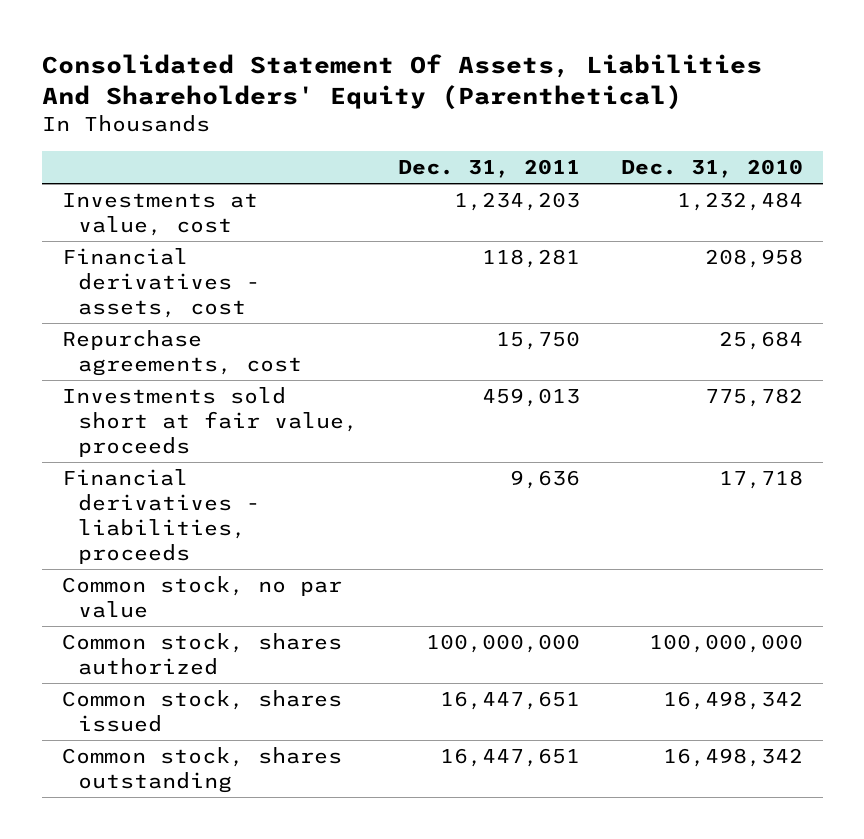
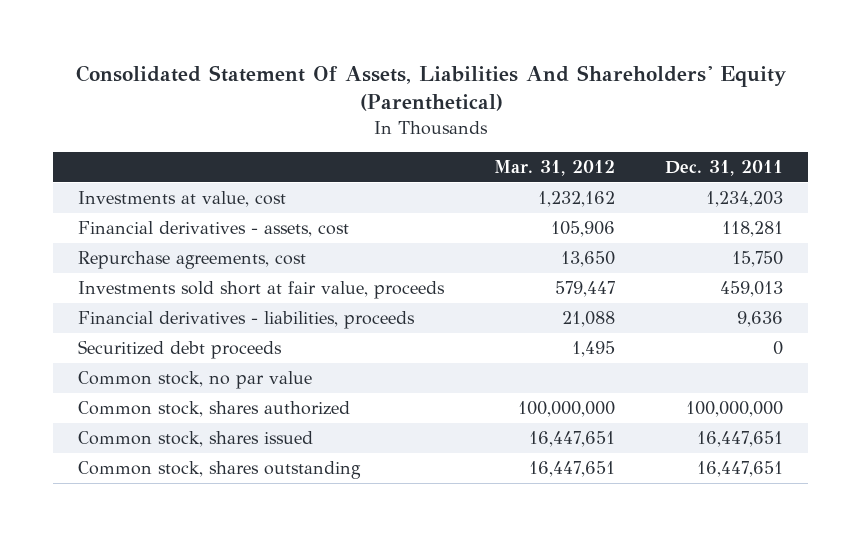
- | Dec. 31, 2011 | Dec. 31, 2010
+ | Mar. 31, 2012 | Dec. 31, 2011
+ Securitized debt proceeds | 1,495 | 0

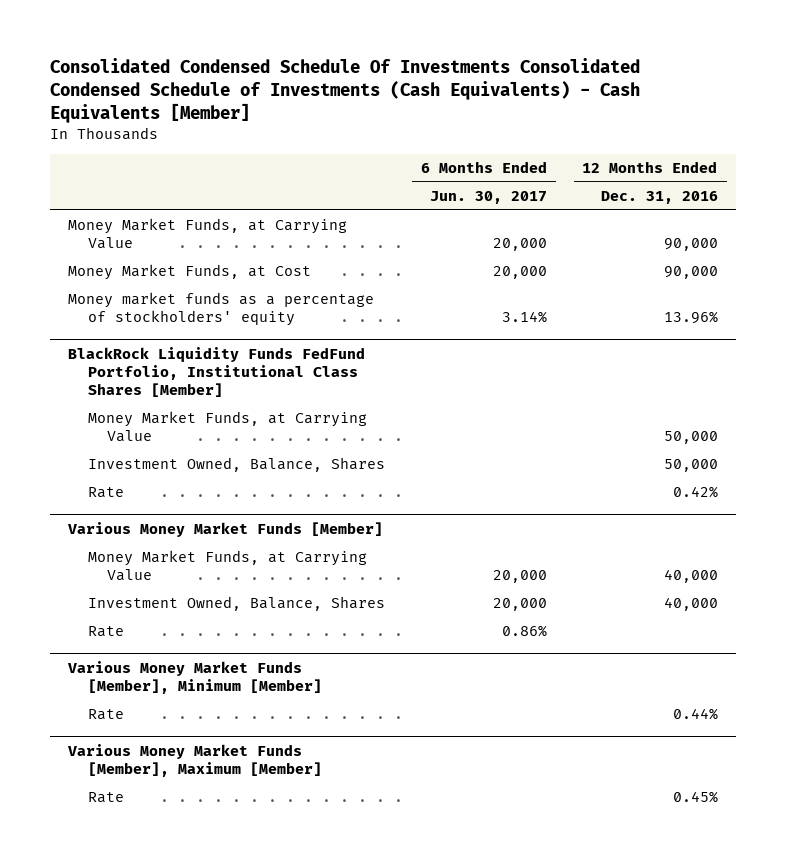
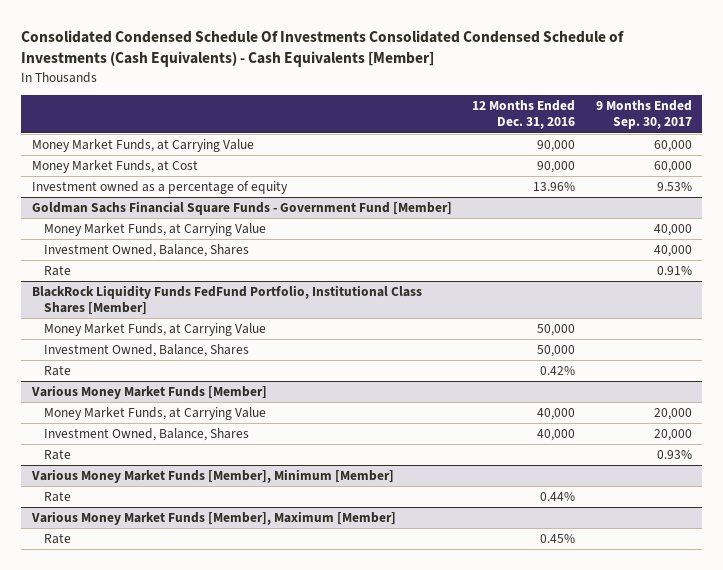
- | 6 Months Ended Jun. 30, 2017 | 12 Months Ended Dec. 31, 2016
+ | 12 Months Ended Dec. 31, 2016 | 9 Months Ended Sep. 30, 2017
- Money market funds as a percentage of stockholders' equity | 3.14% | 13.96%
+ Investment owned as a percentage of equity | 13.96% | 9.53%
+ Goldman Sachs Financial Square Funds - Government Fund [Member]
+ Money Market Funds, at Carrying Value | | 40,000
+ Investment Owned, Balance, Shares | | 40,000
+ Rate | | 0.91%

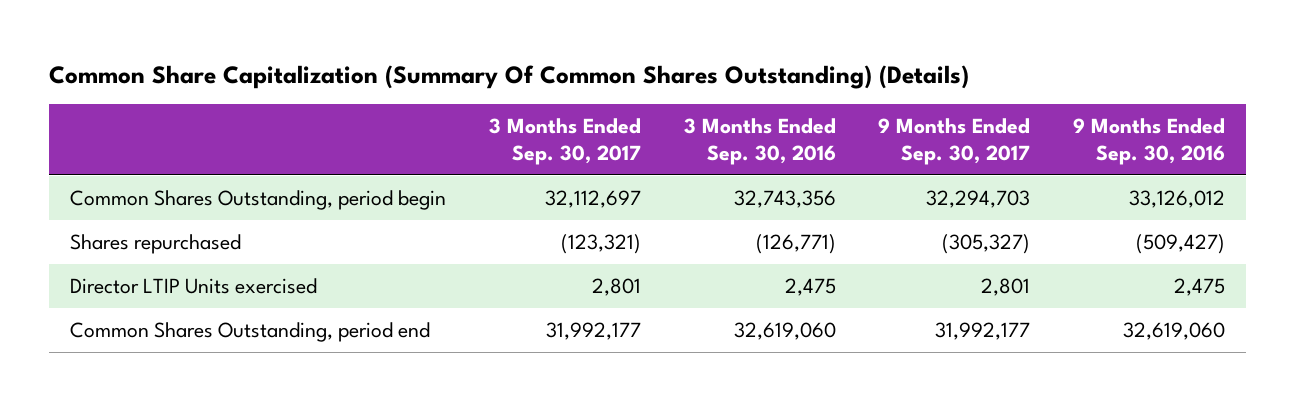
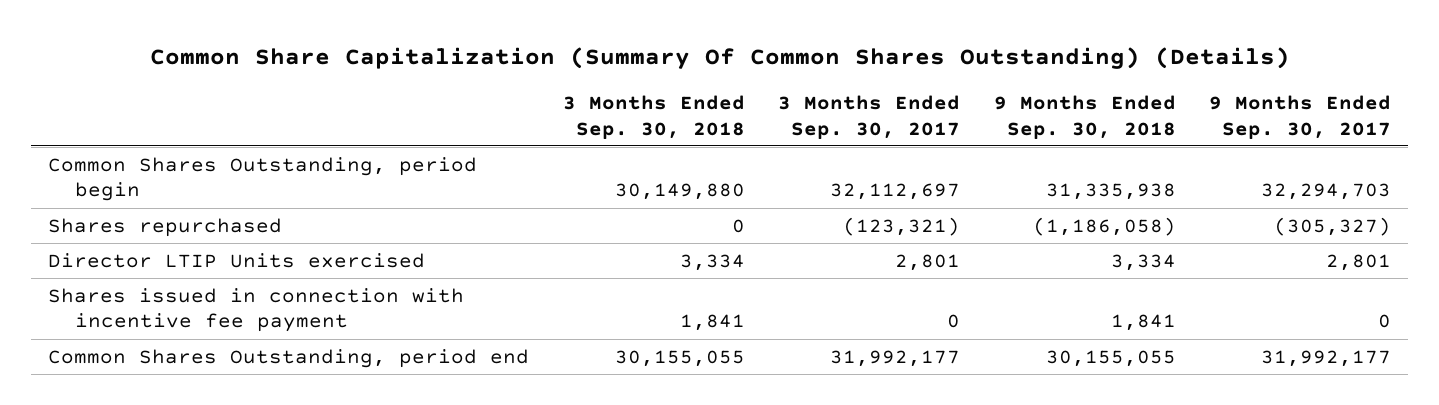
- | 3 Months Ended Sep. 30, 2017 | 3 Months Ended Sep. 30, 2016 | 9 Months Ended Sep. 30, 2017 | 9 Months Ended Sep. 30, 2016
+ | 3 Months Ended Sep. 30, 2018 | 3 Months Ended Sep. 30, 2017 | 9 Months Ended Sep. 30, 2018 | 9 Months Ended Sep. 30, 2017
+ Shares issued in connection with incentive fee payment | 1,841 | 0 | 1,841 | 0

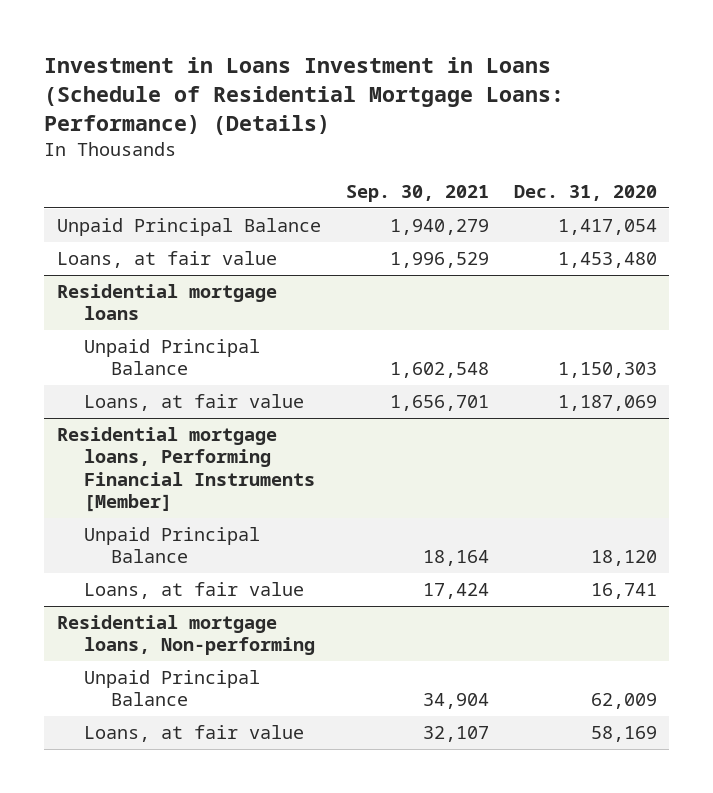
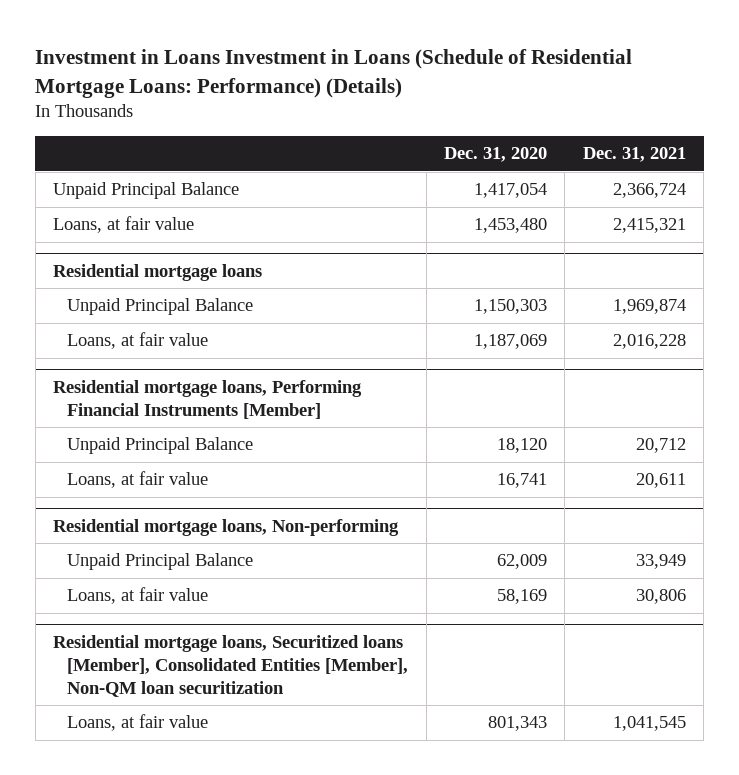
- | Sep. 30, 2021 | Dec. 31, 2020
+ | Dec. 31, 2020 | Dec. 31, 2021
+ Residential mortgage loans, Securitized loans [Member], Consolidated Entities [Member], Non-QM loan securitization
+ Loans, at fair value | 801,343 | 1,041,545

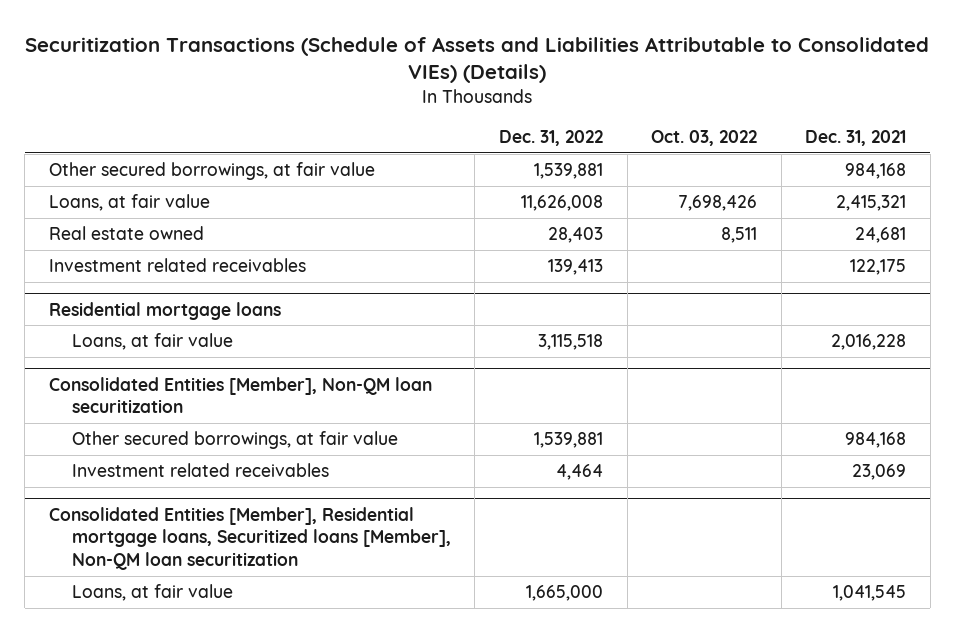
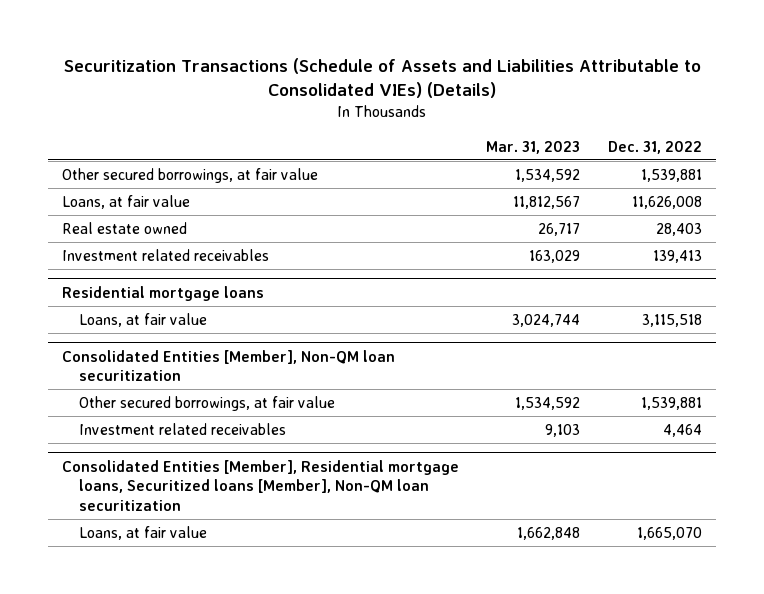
- | Dec. 31, 2022 | Oct. 03, 2022 | Dec. 31, 2021
+ | Mar. 31, 2023 | Dec. 31, 2022
@ Consolidated Entities [Member], Residential mortgage loans, Securitized loans [Member], Non-QM loan securitization
- Loans, at fair value | 1,665,000 | | 1,041,545
+ Loans, at fair value | 1,662,848 | 1,665,070

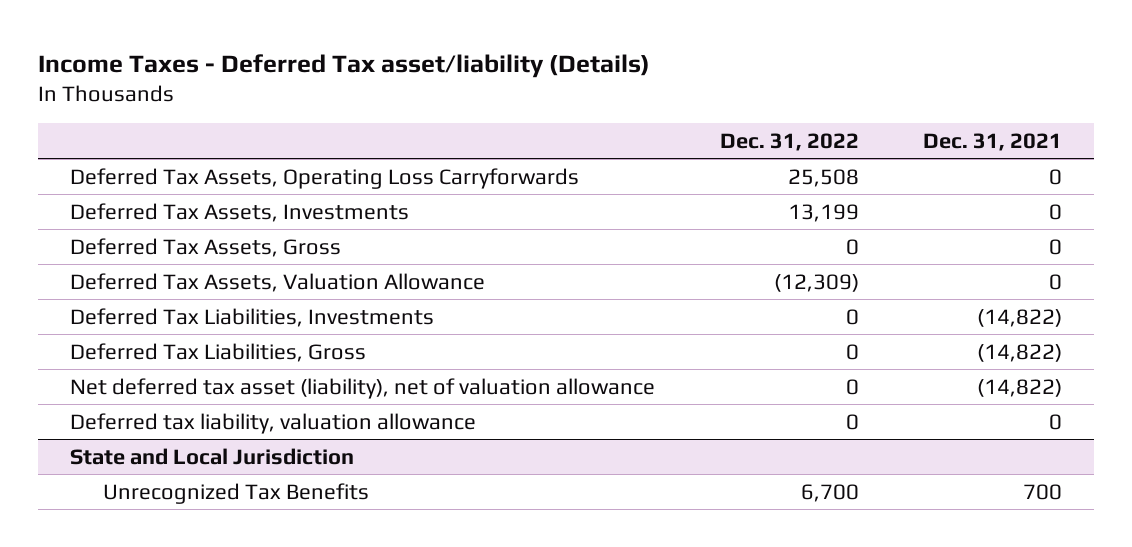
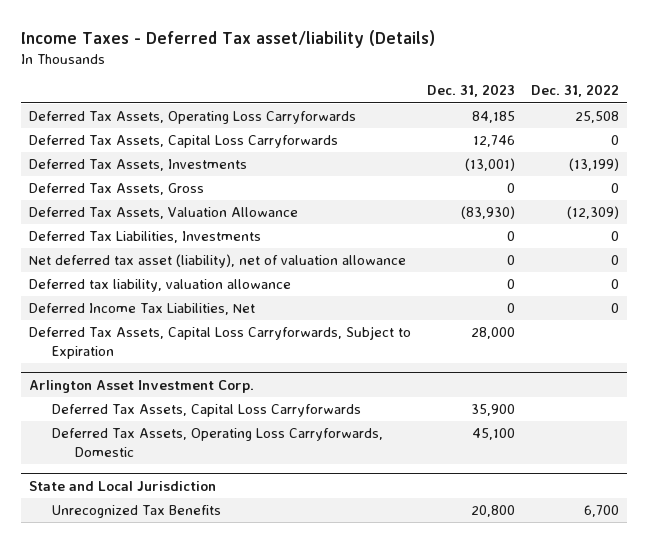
- | Dec. 31, 2022 | Dec. 31, 2021
+ | Dec. 31, 2023 | Dec. 31, 2022
- Deferred Tax Assets, Investments | 13,199 | 0
+ Deferred Tax Assets, Capital Loss Carryforwards | 12,746 | 0
+ Deferred Tax Assets, Investments | (13,001) | (13,199)
- Deferred Tax Liabilities, Gross | 0 | (14,822)
+ Deferred Income Tax Liabilities, Net | 0 | 0
+ Deferred Tax Assets, Capital Loss Carryforwards, Subject to Expiration | 28,000 |
+ Arlington Asset Investment Corp.
+ Deferred Tax Assets, Capital Loss Carryforwards | 35,900 |
+ Deferred Tax Assets, Operating Loss Carryforwards, Domestic | 45,100 |

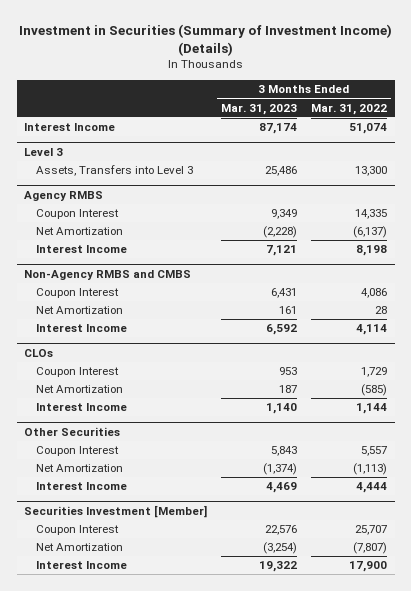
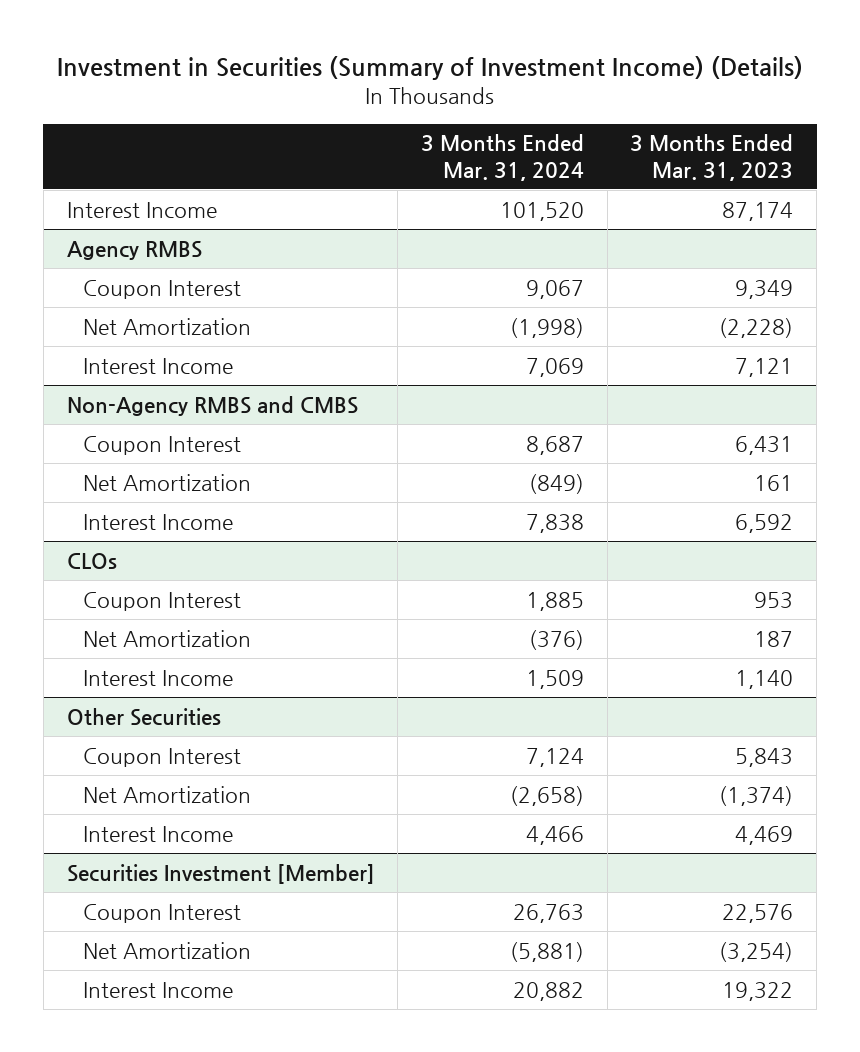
- | 3 Months Ended Mar. 31, 2023 | 3 Months Ended Mar. 31, 2022
+ | 3 Months Ended Mar. 31, 2024 | 3 Months Ended Mar. 31, 2023
- Level 3
- Assets, Transfers into Level 3 | 25,486 | 13,300

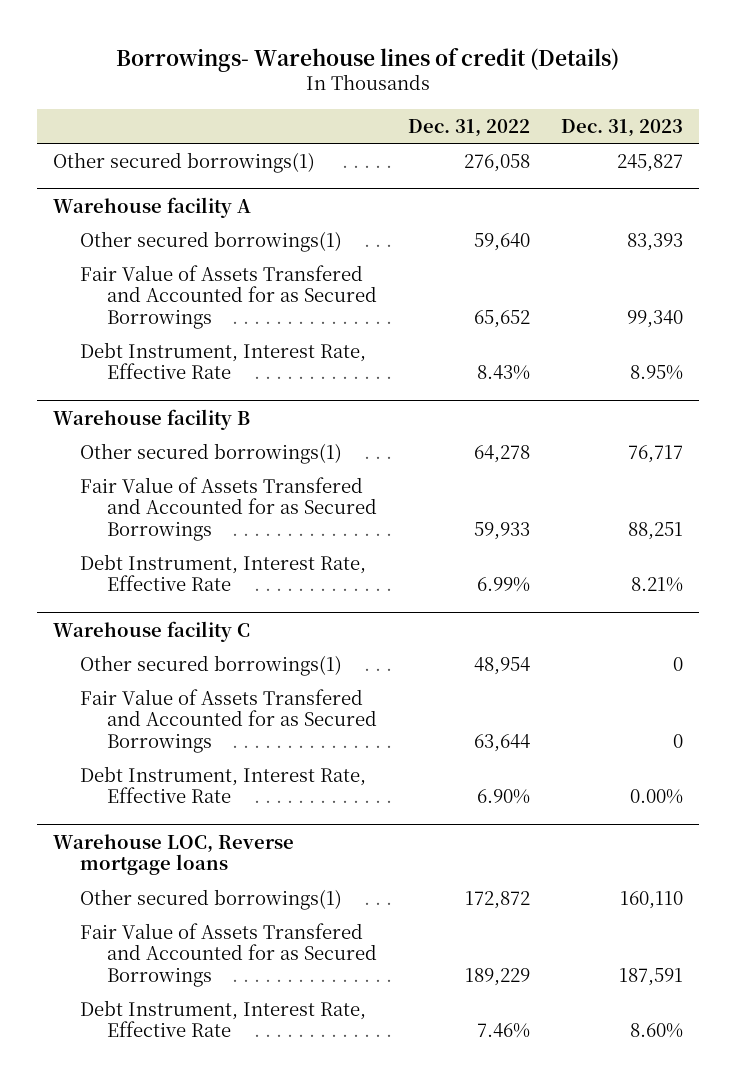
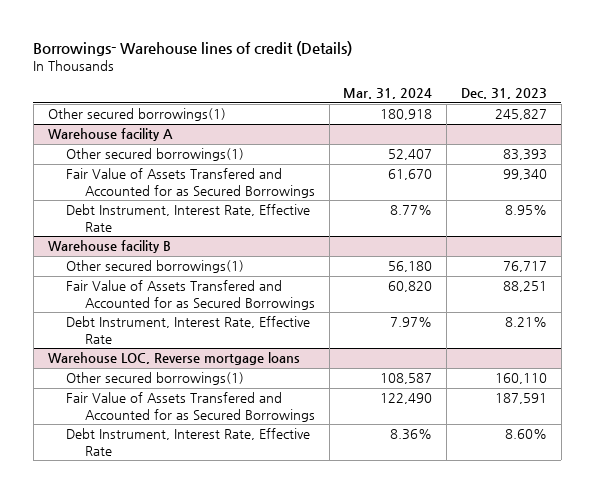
- | Dec. 31, 2022 | Dec. 31, 2023
+ | Mar. 31, 2024 | Dec. 31, 2023
- Warehouse facility C
- Other secured borrowings(1) | 48,954 | 0
- Fair Value of Assets Transfered and Accounted for as Secured Borrowings | 63,644 | 0
- Debt Instrument, Interest Rate, Effective Rate | 6.90% | 0.00%

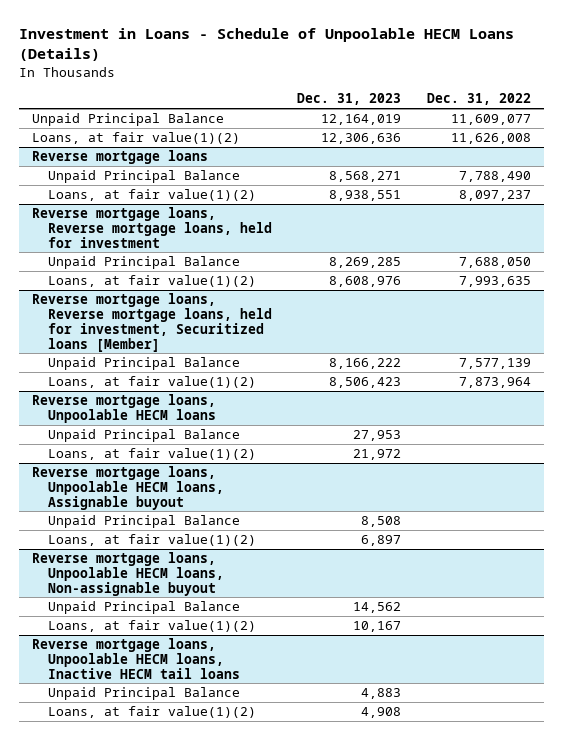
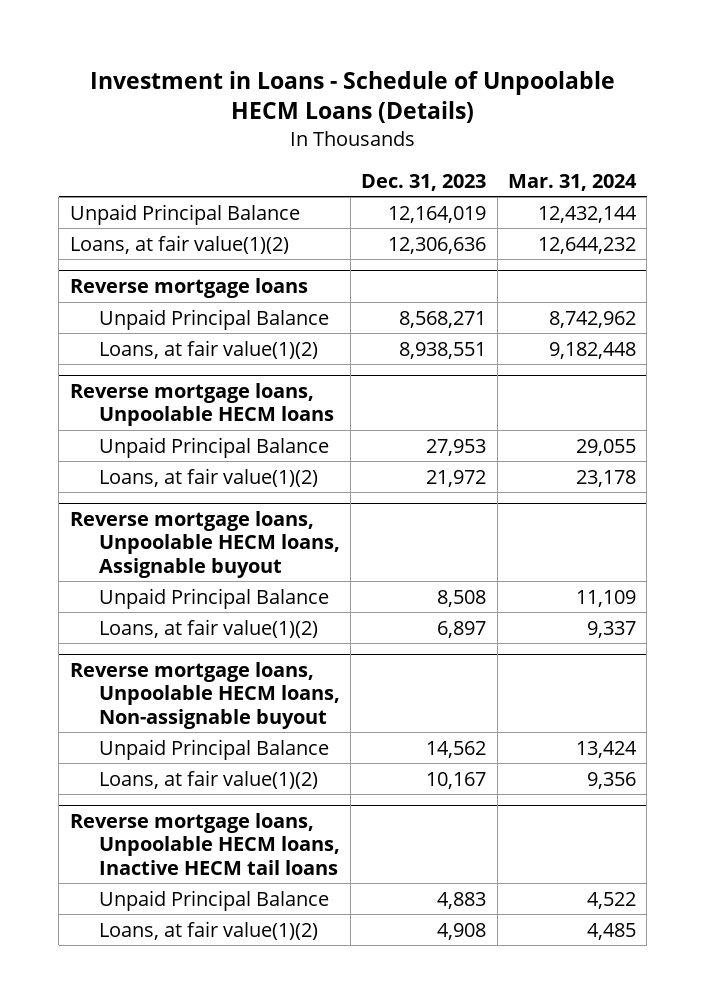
- | Dec. 31, 2023 | Dec. 31, 2022
+ | Dec. 31, 2023 | Mar. 31, 2024
- Reverse mortgage loans, Reverse mortgage loans, held for investment
- Unpaid Principal Balance | 8,269,285 | 7,688,050
- Loans, at fair value(1)(2) | 8,608,976 | 7,993,635
- Reverse mortgage loans, Reverse mortgage loans, held for investment, Securitized loans [Member]
- Unpaid Principal Balance | 8,166,222 | 7,577,139
- Loans, at fair value(1)(2) | 8,506,423 | 7,873,964

